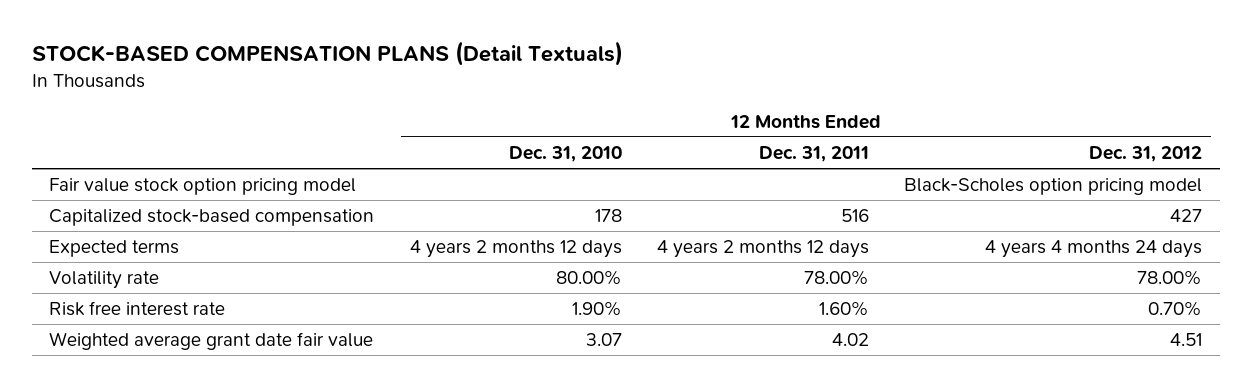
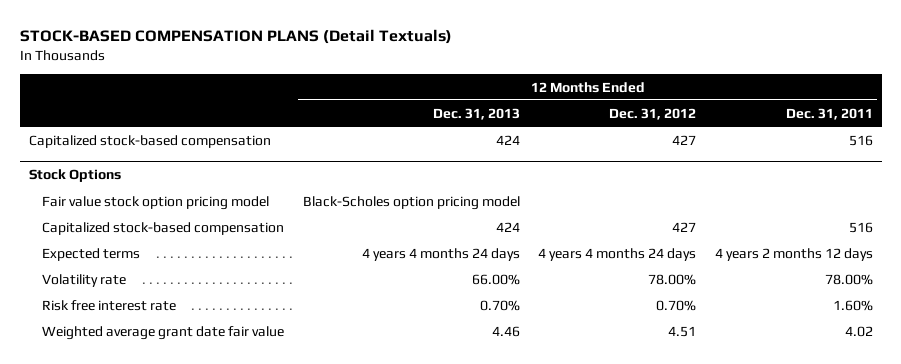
- | 12 Months Ended Dec. 31, 2010 | 12 Months Ended Dec. 31, 2011 | 12 Months Ended Dec. 31, 2012
+ | 12 Months Ended Dec. 31, 2013 | 12 Months Ended Dec. 31, 2012 | 12 Months Ended Dec. 31, 2011
- Fair value stock option pricing model | | | Black-Scholes option pricing model
+ Stock Options
+ Fair value stock option pricing model | Black-Scholes option pricing model | |
+ Capitalized stock-based compensation | 424 | 427 | 516

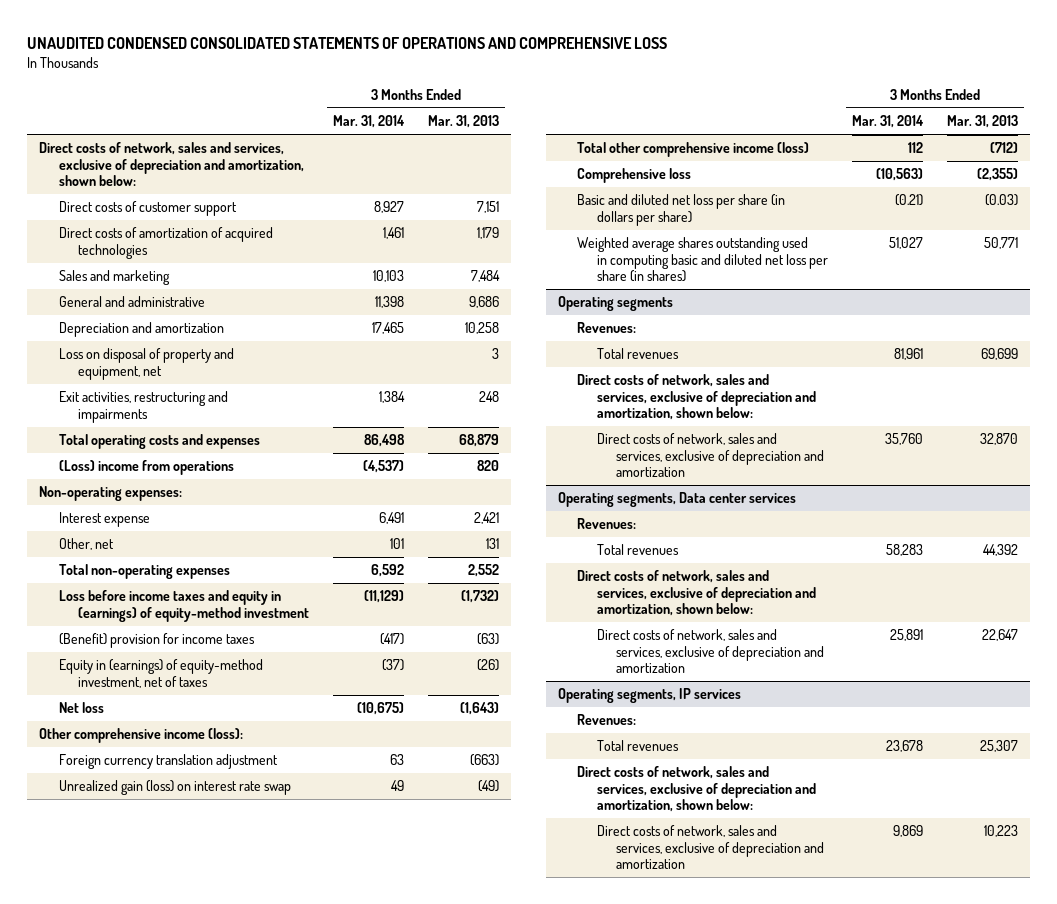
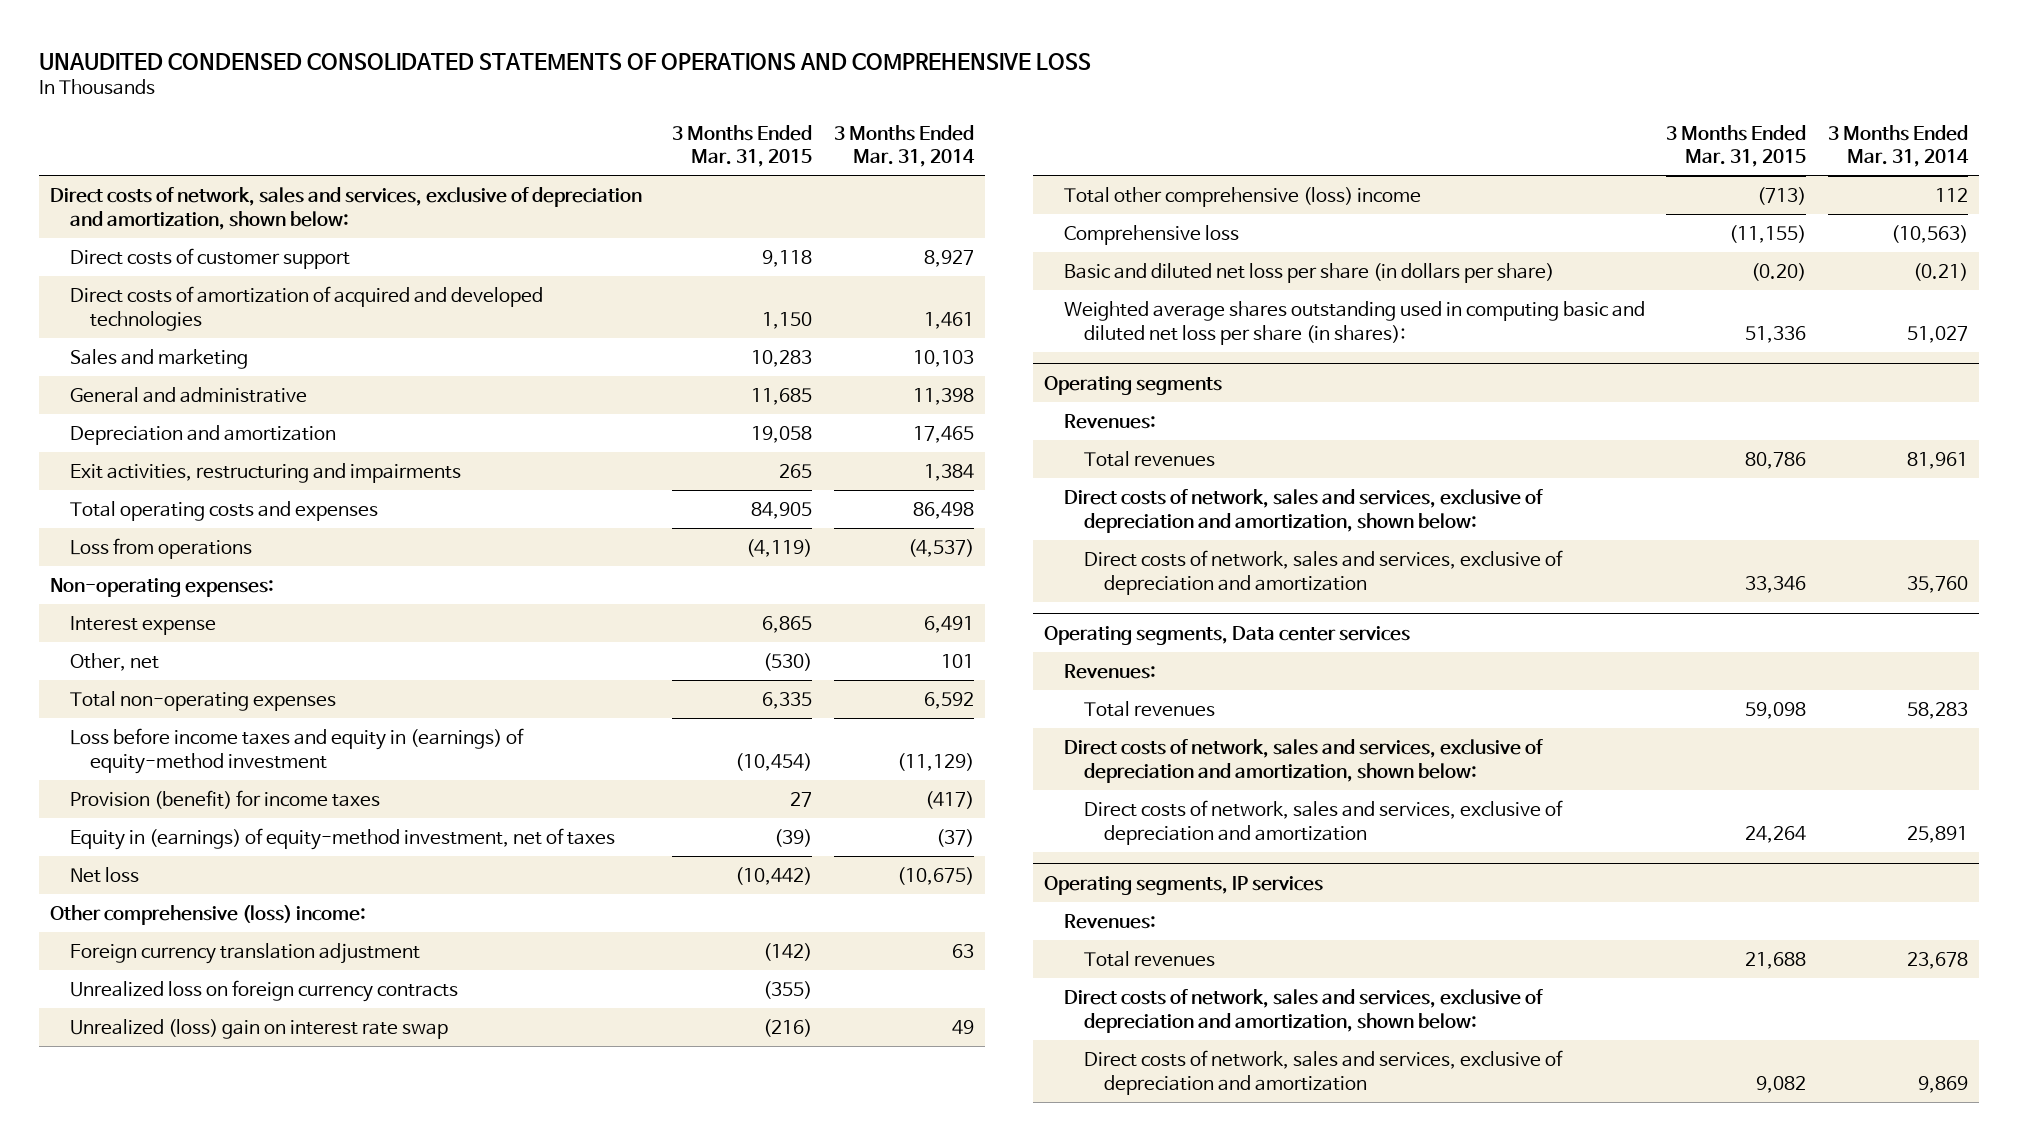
- | 3 Months Ended Mar. 31, 2014 | 3 Months Ended Mar. 31, 2013
+ | 3 Months Ended Mar. 31, 2015 | 3 Months Ended Mar. 31, 2014
- Direct costs of amortization of acquired technologies | 1,461 | 1,179
+ Direct costs of amortization of acquired and developed technologies | 1,150 | 1,461
- Loss on disposal of property and equipment, net | | 3
- (Loss) income from operations | (4,537) | 820
+ Loss from operations | (4,119) | (4,537)
- (Benefit) provision for income taxes | (417) | (63)
+ Provision (benefit) for income taxes | 27 | (417)
- Other comprehensive income (loss):
+ Other comprehensive (loss) income:
- Unrealized gain (loss) on interest rate swap | 49 | (49)
- Total other comprehensive income (loss) | 112 | (712)
+ Unrealized loss on foreign currency contracts | (355) |
+ Unrealized (loss) gain on interest rate swap | (216) | 49
+ Total other comprehensive (loss) income | (713) | 112
- Weighted average shares outstanding used in computing basic and diluted net loss per share (in shares) | 51,027 | 50,771
+ Weighted average shares outstanding used in computing basic and diluted net loss per share (in shares): | 51,336 | 51,027

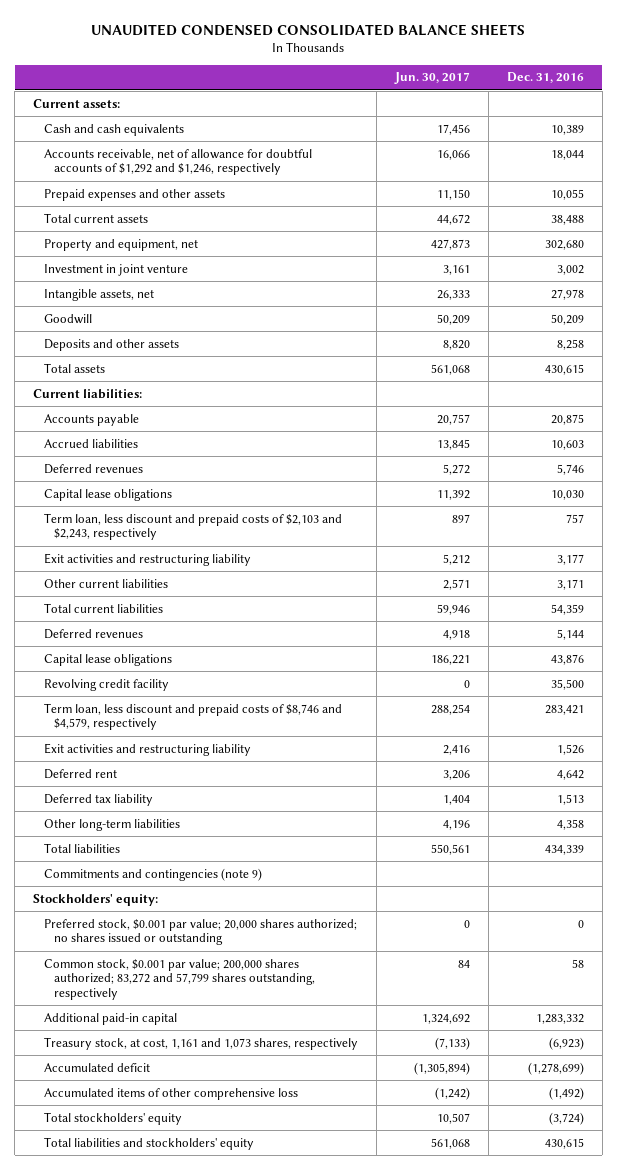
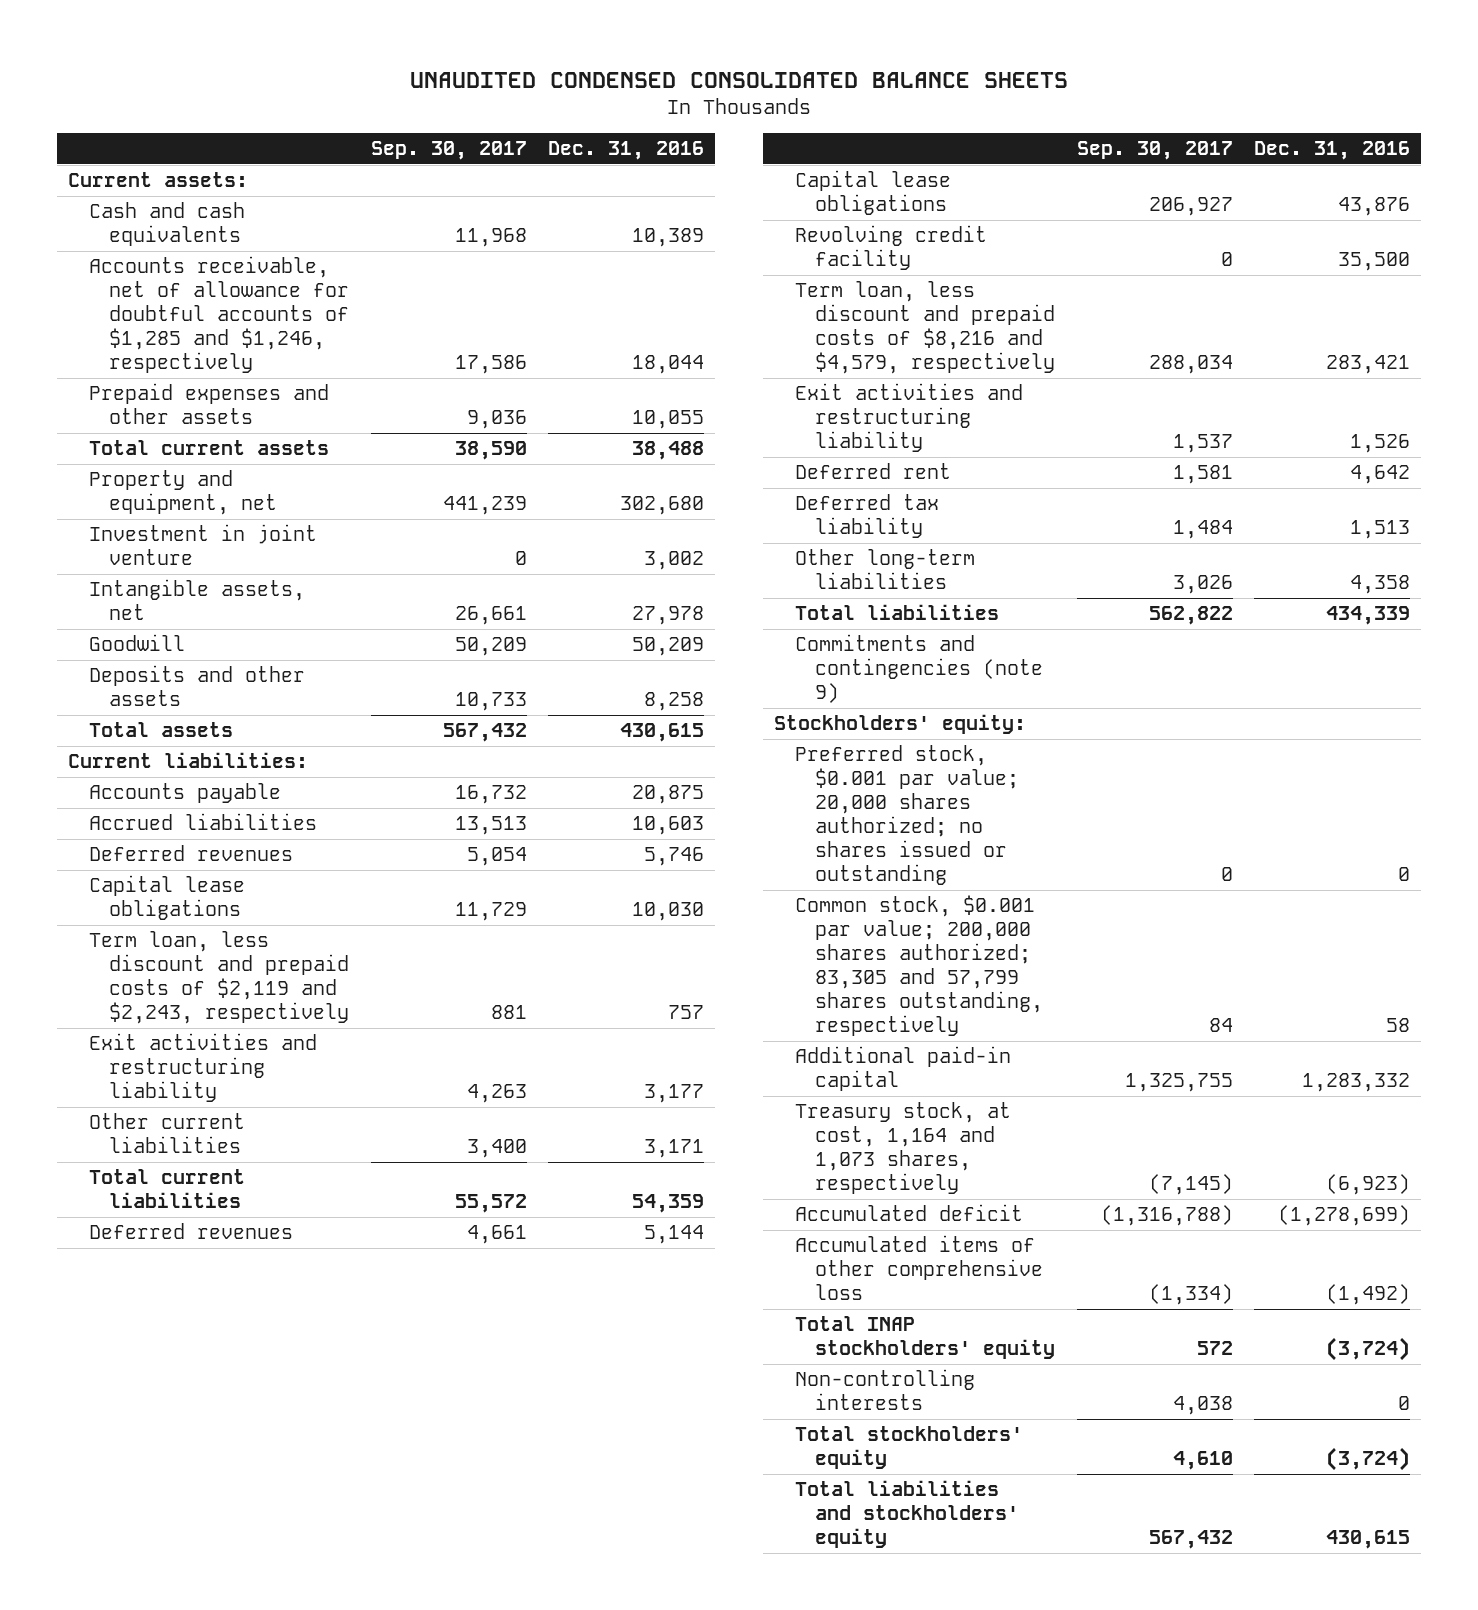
- | Jun. 30, 2017 | Dec. 31, 2016
+ | Sep. 30, 2017 | Dec. 31, 2016
- Accounts receivable, net of allowance for doubtful accounts of $1,292 and $1,246, respectively | 16,066 | 18,044
+ Accounts receivable, net of allowance for doubtful accounts of $1,285 and $1,246, respectively | 17,586 | 18,044
- Term loan, less discount and prepaid costs of $2,103 and $2,243, respectively | 897 | 757
+ Term loan, less discount and prepaid costs of $2,119 and $2,243, respectively | 881 | 757
- Term loan, less discount and prepaid costs of $8,746 and $4,579, respectively | 288,254 | 283,421
+ Term loan, less discount and prepaid costs of $8,216 and $4,579, respectively | 288,034 | 283,421
- Common stock, $0.001 par value; 200,000 shares authorized; 83,272 and 57,799 shares outstanding, respectively | 84 | 58
+ Common stock, $0.001 par value; 200,000 shares authorized; 83,305 and 57,799 shares outstanding, respectively | 84 | 58
- Treasury stock, at cost, 1,161 and 1,073 shares, respectively | (7,133) | (6,923)
+ Treasury stock, at cost, 1,164 and 1,073 shares, respectively | (7,145) | (6,923)
+ Total INAP stockholders' equity | 572 | (3,724)
+ Non-controlling interests | 4,038 | 0

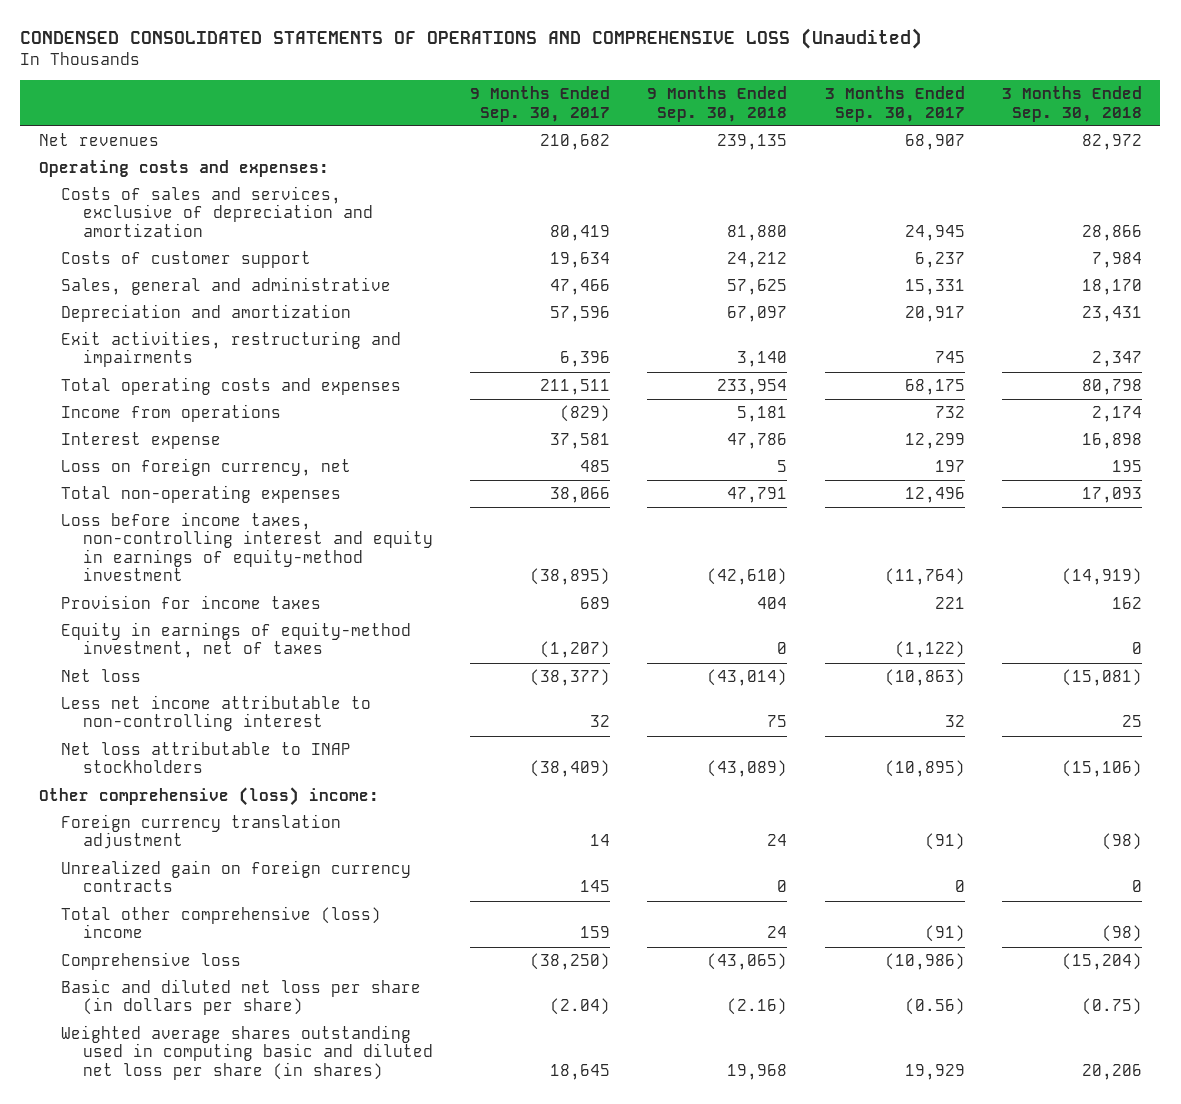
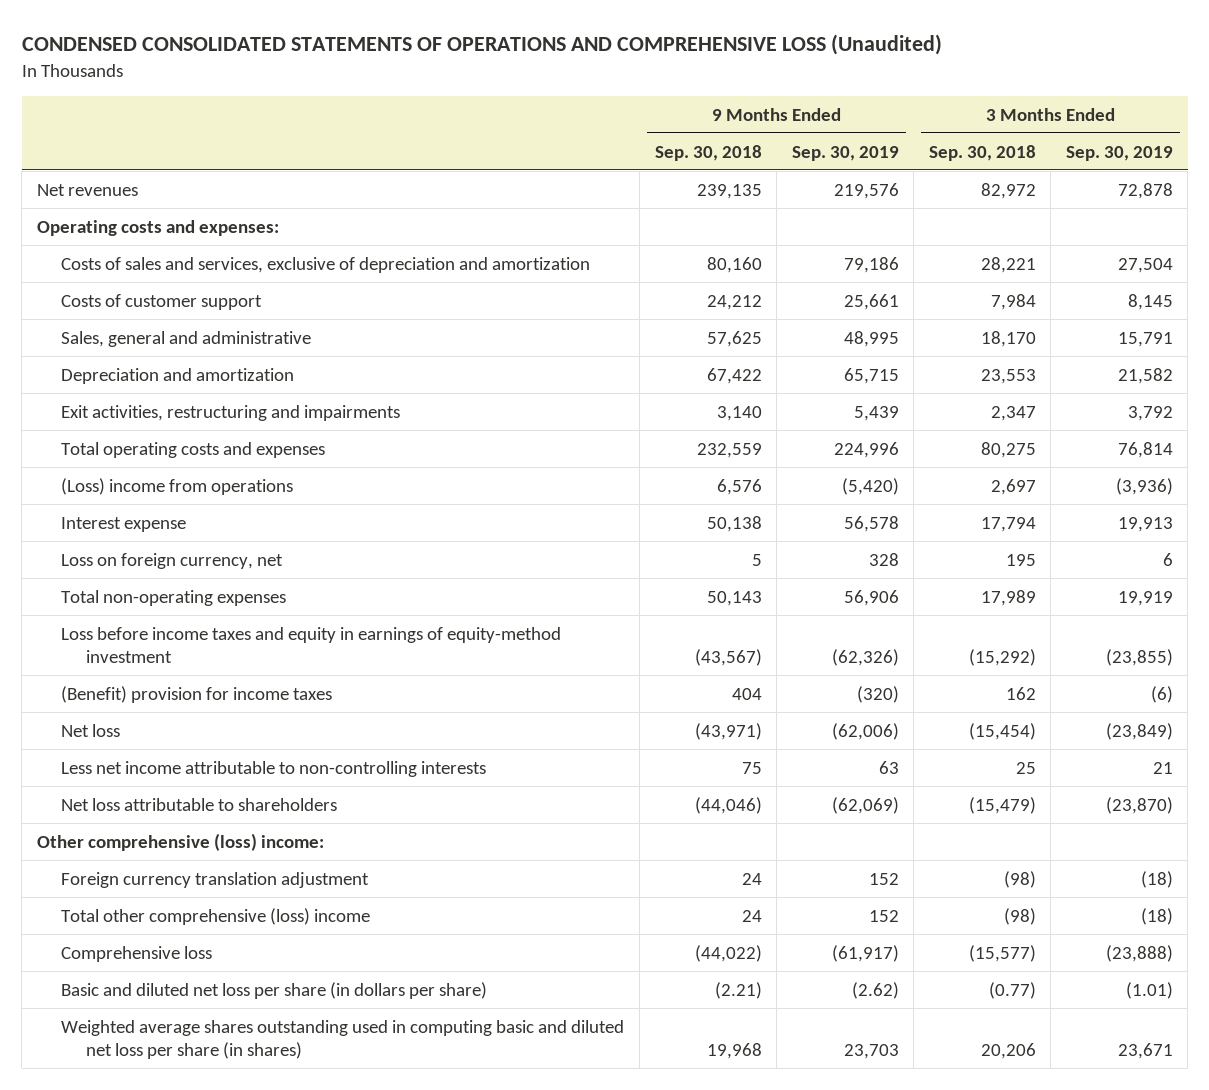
- | 9 Months Ended Sep. 30, 2017 | 9 Months Ended Sep. 30, 2018 | 3 Months Ended Sep. 30, 2017 | 3 Months Ended Sep. 30, 2018
+ | 9 Months Ended Sep. 30, 2018 | 9 Months Ended Sep. 30, 2019 | 3 Months Ended Sep. 30, 2018 | 3 Months Ended Sep. 30, 2019
- Costs of sales and services, exclusive of depreciation and amortization | 80,419 | 81,880 | 24,945 | 28,866
+ Costs of sales and services, exclusive of depreciation and amortization | 80,160 | 79,186 | 28,221 | 27,504
- Depreciation and amortization | 57,596 | 67,097 | 20,917 | 23,431
+ Depreciation and amortization | 67,422 | 65,715 | 23,553 | 21,582
- Total operating costs and expenses | 211,511 | 233,954 | 68,175 | 80,798
- Income from operations | (829) | 5,181 | 732 | 2,174
- Interest expense | 37,581 | 47,786 | 12,299 | 16,898
+ Total operating costs and expenses | 232,559 | 224,996 | 80,275 | 76,814
+ (Loss) income from operations | 6,576 | (5,420) | 2,697 | (3,936)
+ Interest expense | 50,138 | 56,578 | 17,794 | 19,913
- Total non-operating expenses | 38,066 | 47,791 | 12,496 | 17,093
- Loss before income taxes, non-controlling interest and equity in earnings of equity-method investment | (38,895) | (42,610) | (11,764) | (14,919)
- Provision for income taxes | 689 | 404 | 221 | 162
- Equity in earnings of equity-method investment, net of taxes | (1,207) | 0 | (1,122) | 0
- Net loss | (38,377) | (43,014) | (10,863) | (15,081)
- Less net income attributable to non-controlling interest | 32 | 75 | 32 | 25
- Net loss attributable to INAP stockholders | (38,409) | (43,089) | (10,895) | (15,106)
+ Total non-operating expenses | 50,143 | 56,906 | 17,989 | 19,919
+ Loss before income taxes and equity in earnings of equity-method investment | (43,567) | (62,326) | (15,292) | (23,855)
+ (Benefit) provision for income taxes | 404 | (320) | 162 | (6)
+ Net loss | (43,971) | (62,006) | (15,454) | (23,849)
+ Less net income attributable to non-controlling interests | 75 | 63 | 25 | 21
+ Net loss attributable to shareholders | (44,046) | (62,069) | (15,479) | (23,870)
- Unrealized gain on foreign currency contracts | 145 | 0 | 0 | 0
- Comprehensive loss | (38,250) | (43,065) | (10,986) | (15,204)
- Basic and diluted net loss per share (in dollars per share) | (2.04) | (2.16) | (0.56) | (0.75)
+ Comprehensive loss | (44,022) | (61,917) | (15,577) | (23,888)
+ Basic and diluted net loss per share (in dollars per share) | (2.21) | (2.62) | (0.77) | (1.01)

